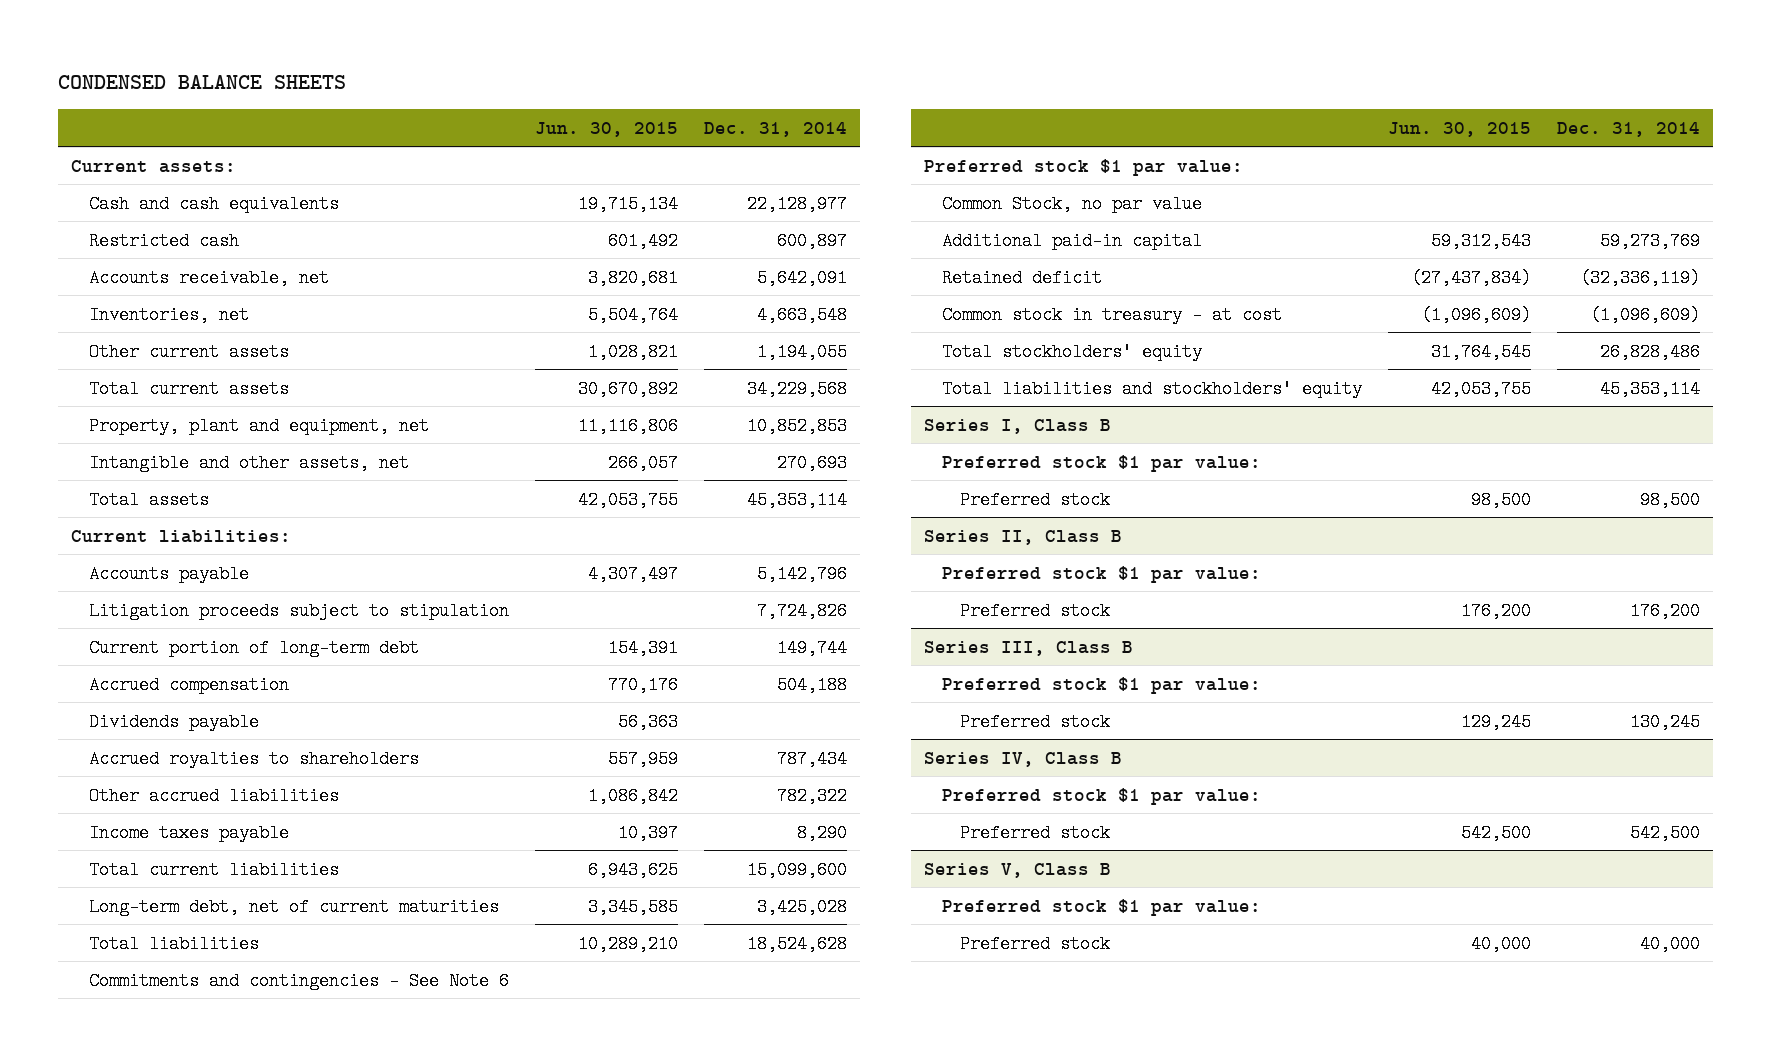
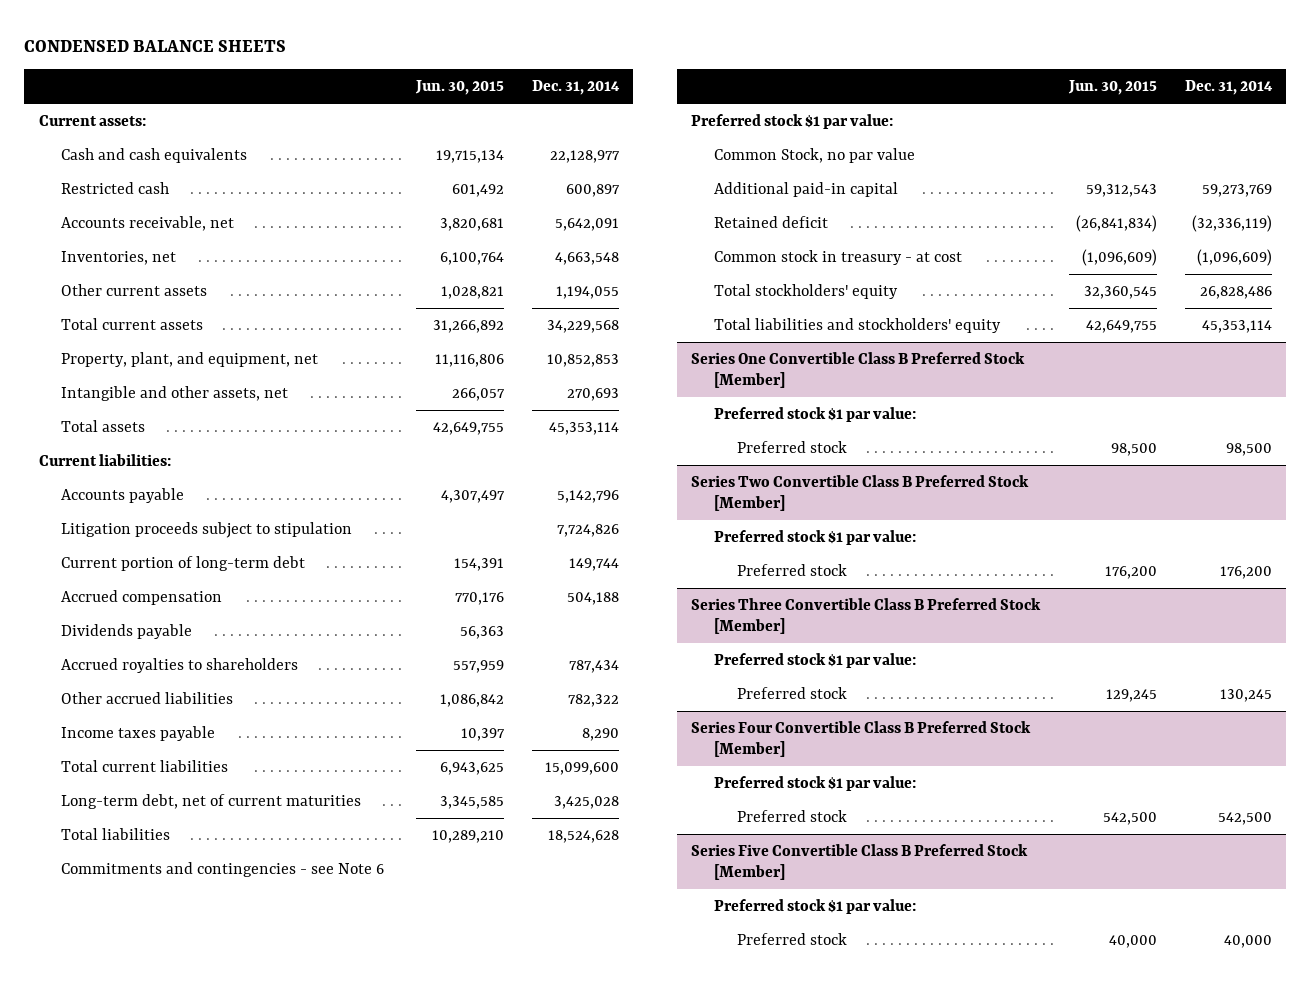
- Inventories, net | 5,504,764 | 4,663,548
+ Inventories, net | 6,100,764 | 4,663,548
- Total current assets | 30,670,892 | 34,229,568
- Property, plant and equipment, net | 11,116,806 | 10,852,853
+ Total current assets | 31,266,892 | 34,229,568
+ Property, plant, and equipment, net | 11,116,806 | 10,852,853
- Total assets | 42,053,755 | 45,353,114
+ Total assets | 42,649,755 | 45,353,114
- Commitments and contingencies - See Note 6
+ Commitments and contingencies - see Note 6
- Retained deficit | (27,437,834) | (32,336,119)
+ Retained deficit | (26,841,834) | (32,336,119)
- Total stockholders' equity | 31,764,545 | 26,828,486
- Total liabilities and stockholders' equity | 42,053,755 | 45,353,114
- Series I, Class B
+ Total stockholders' equity | 32,360,545 | 26,828,486
+ Total liabilities and stockholders' equity | 42,649,755 | 45,353,114
+ Series One Convertible Class B Preferred Stock [Member]
- Series II, Class B
+ Series Two Convertible Class B Preferred Stock [Member]
- Series III, Class B
+ Series Three Convertible Class B Preferred Stock [Member]
- Series IV, Class B
+ Series Four Convertible Class B Preferred Stock [Member]
- Series V, Class B
+ Series Five Convertible Class B Preferred Stock [Member]

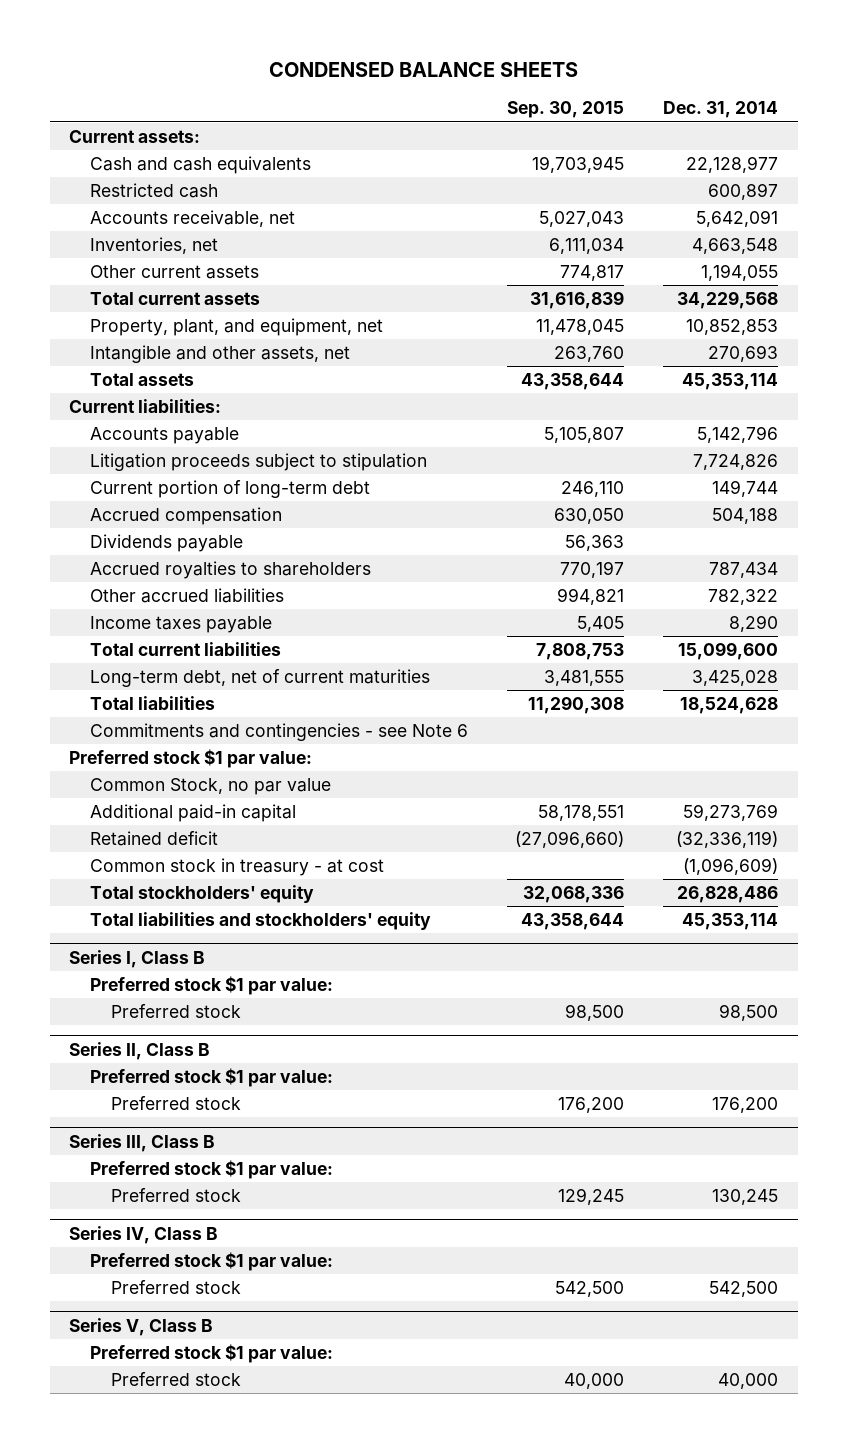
- | Jun. 30, 2015 | Dec. 31, 2014
+ | Sep. 30, 2015 | Dec. 31, 2014
- Series One Convertible Class B Preferred Stock [Member]
+ Series I, Class B
- Series Two Convertible Class B Preferred Stock [Member]
+ Series II, Class B
- Series Three Convertible Class B Preferred Stock [Member]
+ Series III, Class B
- Series Four Convertible Class B Preferred Stock [Member]
+ Series IV, Class B
- Series Five Convertible Class B Preferred Stock [Member]
+ Series V, Class B

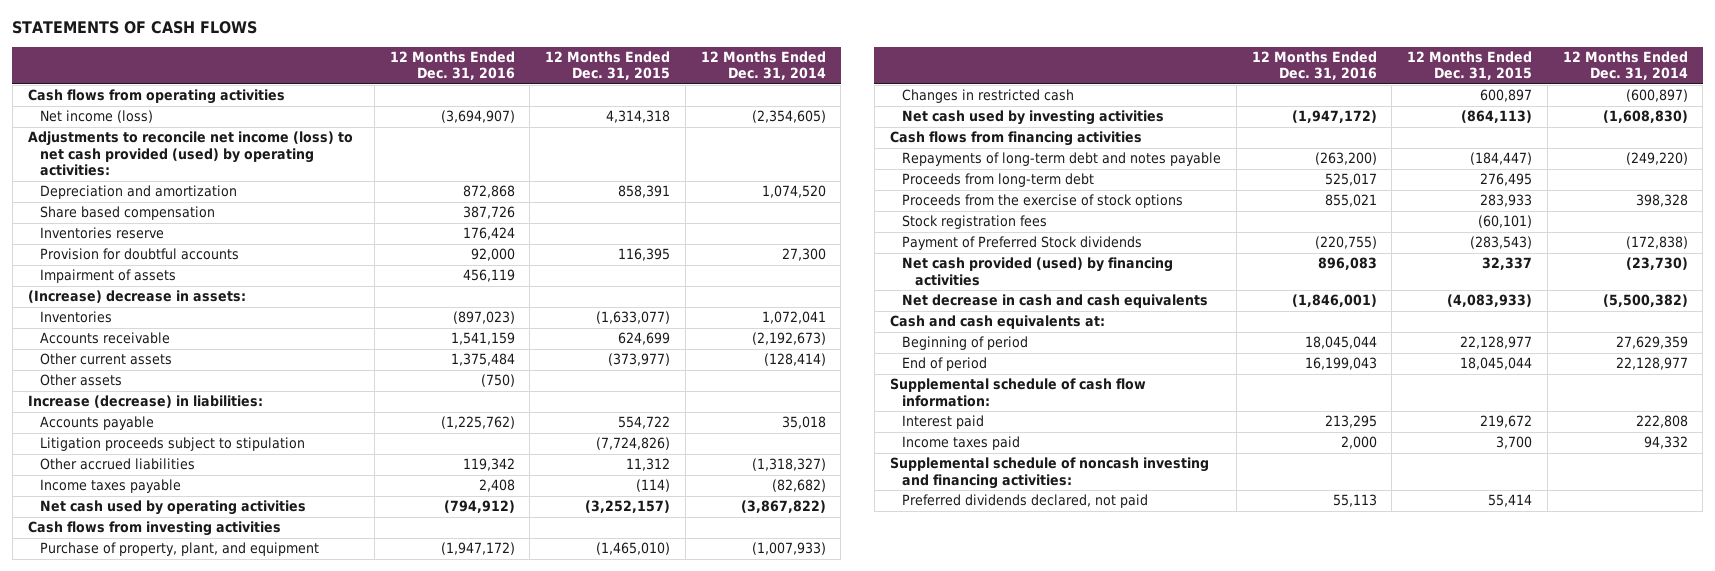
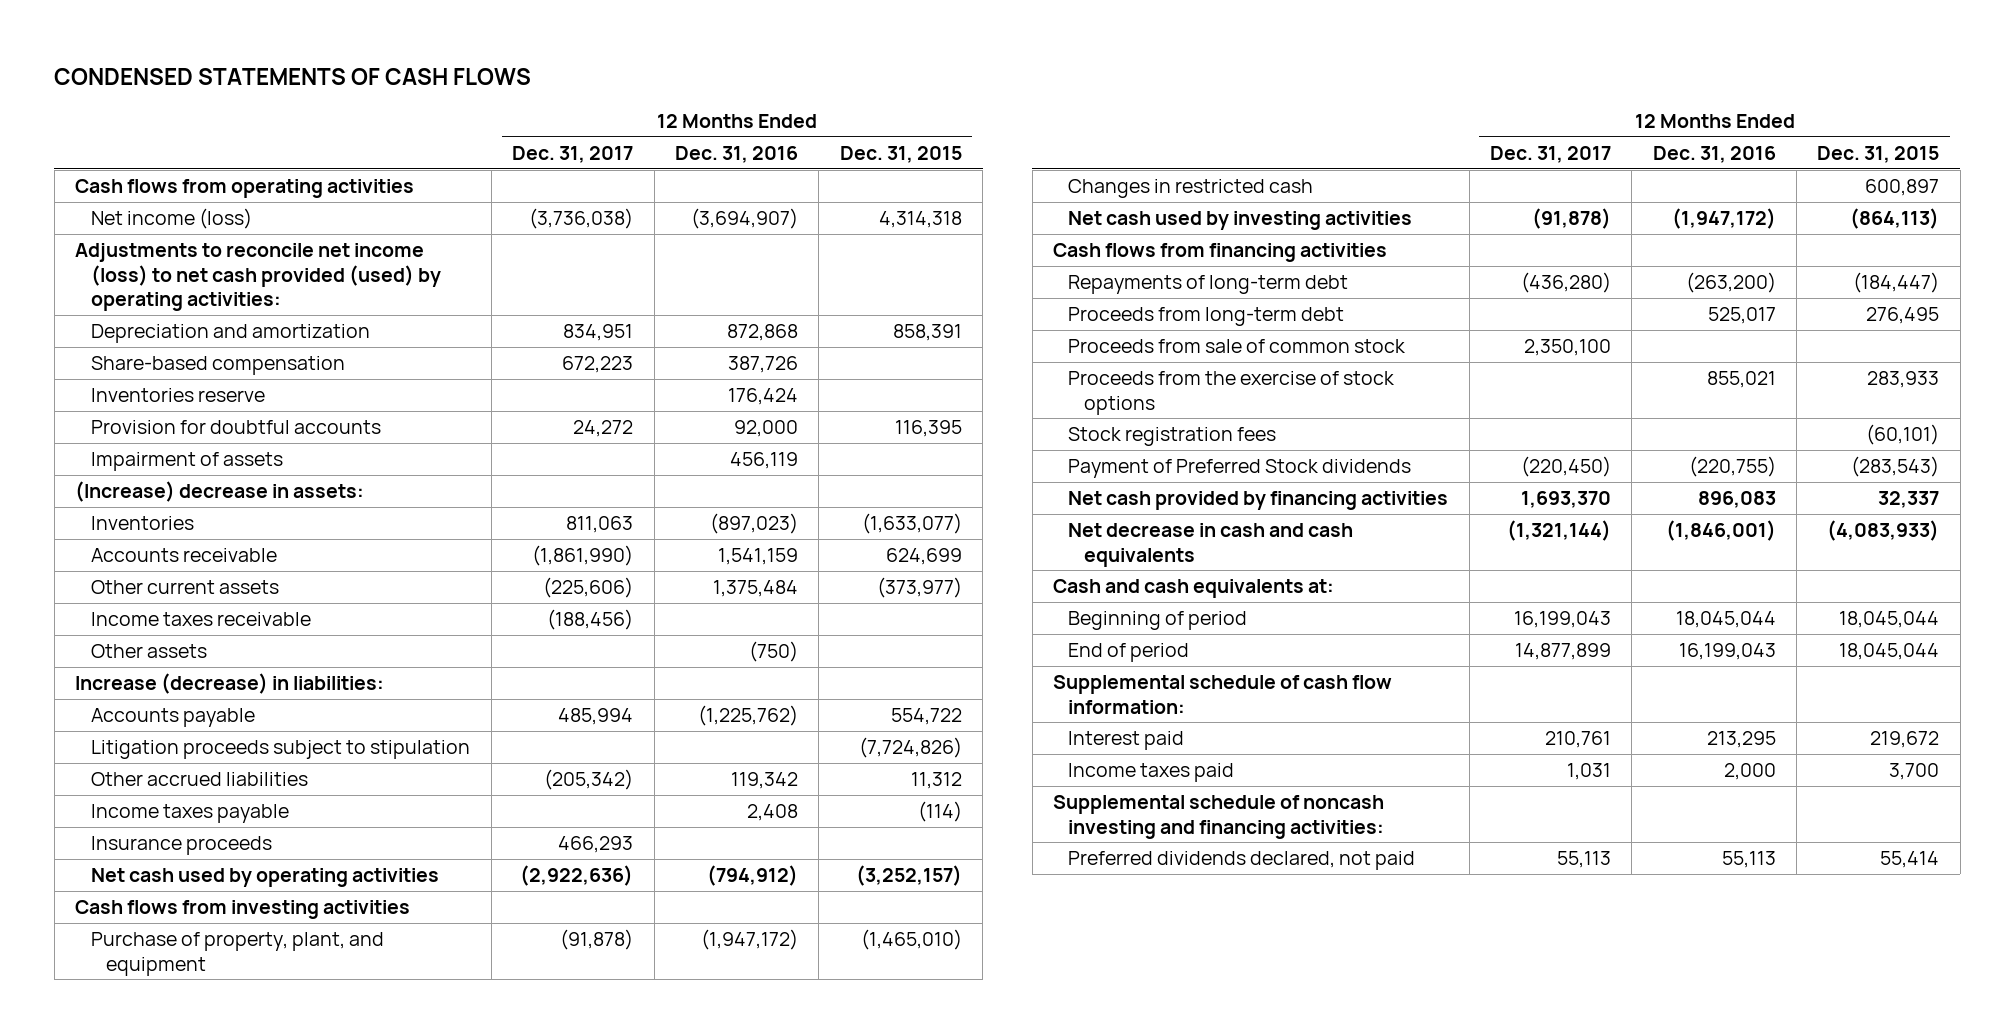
- STATEMENTS OF CASH FLOWS
+ CONDENSED STATEMENTS OF CASH FLOWS
- | 12 Months Ended Dec. 31, 2016 | 12 Months Ended Dec. 31, 2015 | 12 Months Ended Dec. 31, 2014
+ | 12 Months Ended Dec. 31, 2017 | 12 Months Ended Dec. 31, 2016 | 12 Months Ended Dec. 31, 2015
- Share based compensation | 387,726 | |
+ Share-based compensation | 672,223 | 387,726 |
+ Income taxes receivable | (188,456) | |
+ Insurance proceeds | 466,293 | |
- Repayments of long-term debt and notes payable | (263,200) | (184,447) | (249,220)
+ Repayments of long-term debt | (436,280) | (263,200) | (184,447)
+ Proceeds from sale of common stock | 2,350,100 | |
- Net cash provided (used) by financing activities | 896,083 | 32,337 | (23,730)
+ Net cash provided by financing activities | 1,693,370 | 896,083 | 32,337
- Beginning of period | 18,045,044 | 22,128,977 | 27,629,359
+ Beginning of period | 16,199,043 | 18,045,044 | 18,045,044

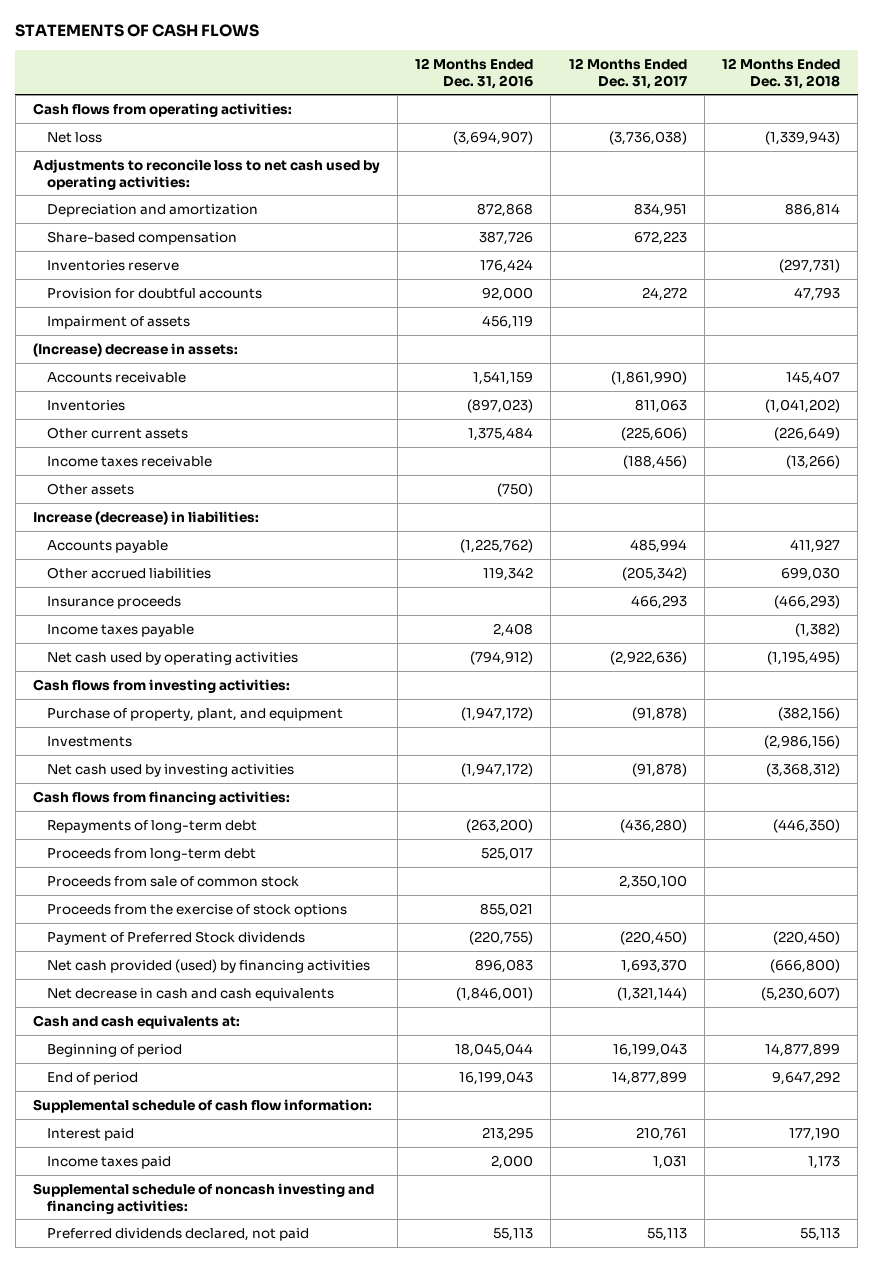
- CONDENSED STATEMENTS OF CASH FLOWS
+ STATEMENTS OF CASH FLOWS
- | 12 Months Ended Dec. 31, 2017 | 12 Months Ended Dec. 31, 2016 | 12 Months Ended Dec. 31, 2015
+ | 12 Months Ended Dec. 31, 2016 | 12 Months Ended Dec. 31, 2017 | 12 Months Ended Dec. 31, 2018
- Cash flows from operating activities
- Net income (loss) | (3,736,038) | (3,694,907) | 4,314,318
- Adjustments to reconcile net income (loss) to net cash provided (used) by operating activities:
+ Cash flows from operating activities:
+ Net loss | (3,694,907) | (3,736,038) | (1,339,943)
+ Adjustments to reconcile loss to net cash used by operating activities:
moved down: Inventories | (897,023) | 811,063 | (1,041,202)
- Litigation proceeds subject to stipulation | | | (7,724,826)
moved down: Income taxes payable | 2,408 | | (1,382)
- Cash flows from investing activities
+ Cash flows from investing activities:
- Changes in restricted cash | | | 600,897
+ Investments | | | (2,986,156)
- Cash flows from financing activities
+ Cash flows from financing activities:
- Stock registration fees | | | (60,101)
- Net cash provided by financing activities | 1,693,370 | 896,083 | 32,337
+ Net cash provided (used) by financing activities | 896,083 | 1,693,370 | (666,800)

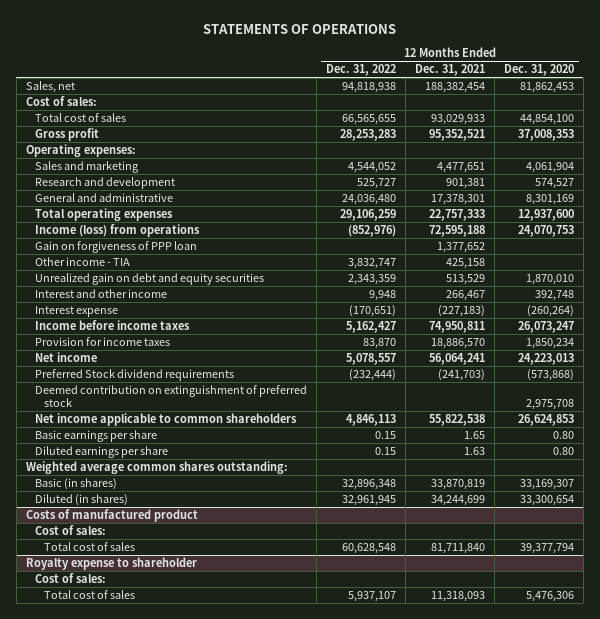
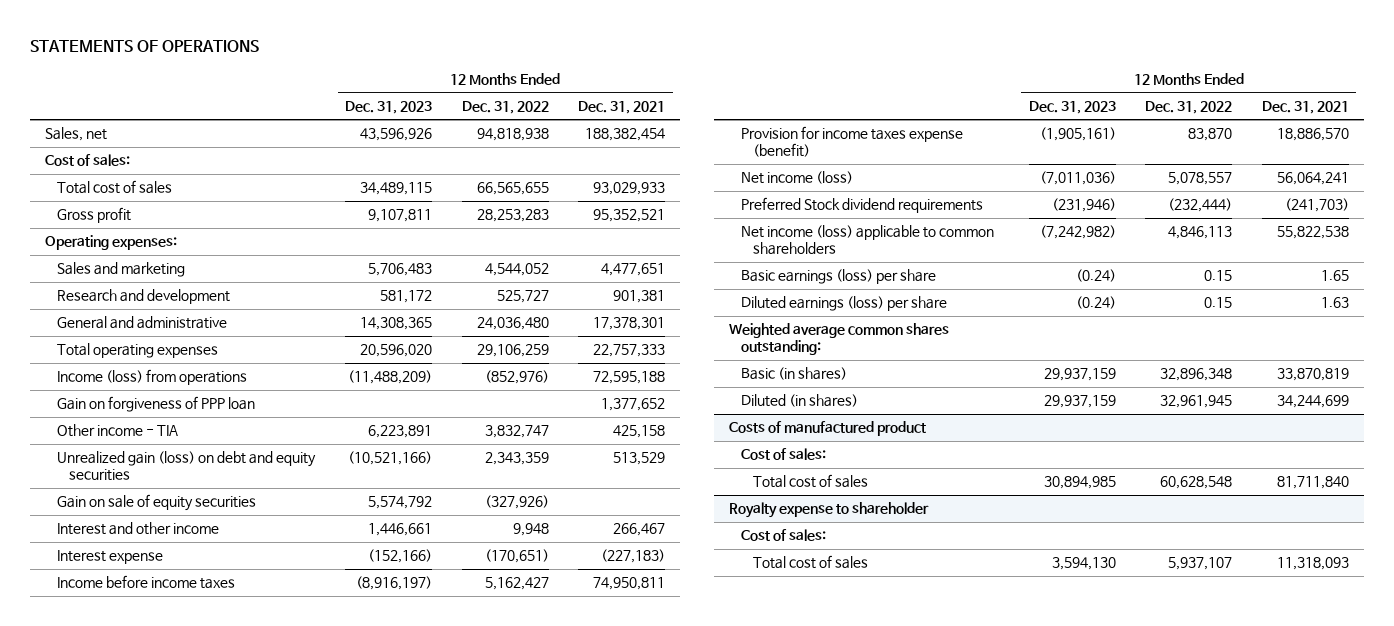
- | 12 Months Ended Dec. 31, 2022 | 12 Months Ended Dec. 31, 2021 | 12 Months Ended Dec. 31, 2020
+ | 12 Months Ended Dec. 31, 2023 | 12 Months Ended Dec. 31, 2022 | 12 Months Ended Dec. 31, 2021
- Unrealized gain on debt and equity securities | 2,343,359 | 513,529 | 1,870,010
+ Unrealized gain (loss) on debt and equity securities | (10,521,166) | 2,343,359 | 513,529
+ Gain on sale of equity securities | 5,574,792 | (327,926) |
- Provision for income taxes | 83,870 | 18,886,570 | 1,850,234
- Net income | 5,078,557 | 56,064,241 | 24,223,013
+ Provision for income taxes expense (benefit) | (1,905,161) | 83,870 | 18,886,570
+ Net income (loss) | (7,011,036) | 5,078,557 | 56,064,241
- Deemed contribution on extinguishment of preferred stock | | | 2,975,708
- Net income applicable to common shareholders | 4,846,113 | 55,822,538 | 26,624,853
- Basic earnings per share | 0.15 | 1.65 | 0.80
- Diluted earnings per share | 0.15 | 1.63 | 0.80
+ Net income (loss) applicable to common shareholders | (7,242,982) | 4,846,113 | 55,822,538
+ Basic earnings (loss) per share | (0.24) | 0.15 | 1.65
+ Diluted earnings (loss) per share | (0.24) | 0.15 | 1.63

